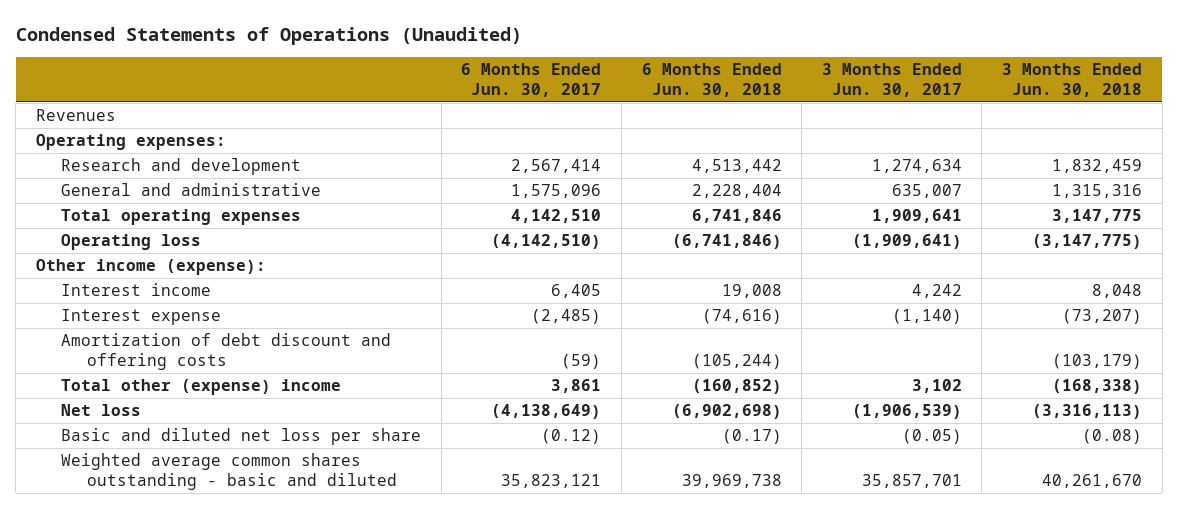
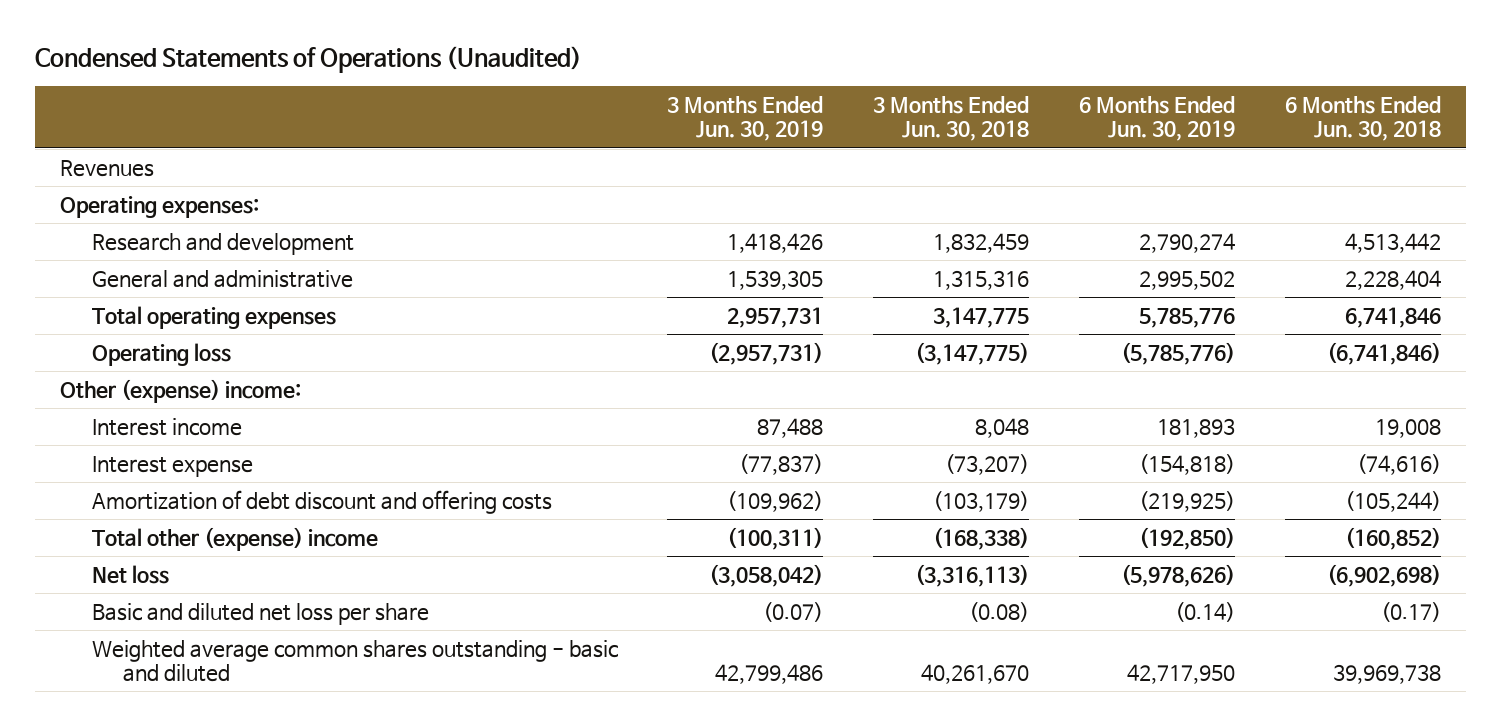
- | 6 Months Ended Jun. 30, 2017 | 6 Months Ended Jun. 30, 2018 | 3 Months Ended Jun. 30, 2017 | 3 Months Ended Jun. 30, 2018
+ | 3 Months Ended Jun. 30, 2019 | 3 Months Ended Jun. 30, 2018 | 6 Months Ended Jun. 30, 2019 | 6 Months Ended Jun. 30, 2018
- Other income (expense):
+ Other (expense) income:

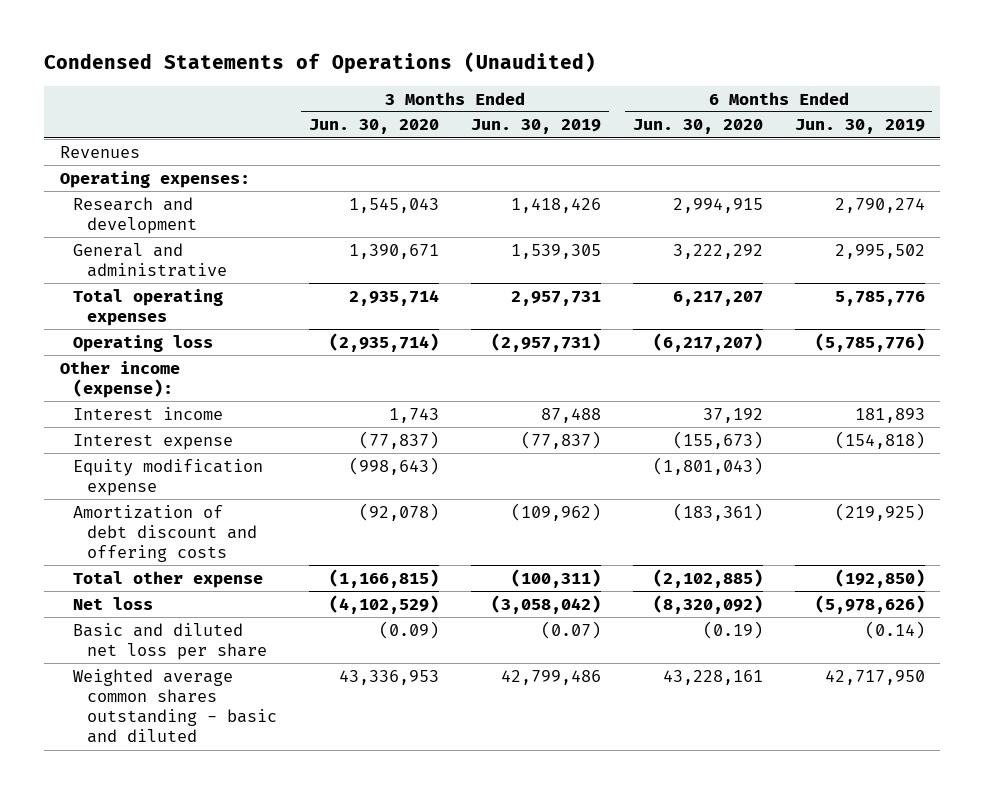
- | 3 Months Ended Jun. 30, 2019 | 3 Months Ended Jun. 30, 2018 | 6 Months Ended Jun. 30, 2019 | 6 Months Ended Jun. 30, 2018
+ | 3 Months Ended Jun. 30, 2020 | 3 Months Ended Jun. 30, 2019 | 6 Months Ended Jun. 30, 2020 | 6 Months Ended Jun. 30, 2019
- Other (expense) income:
+ Other income (expense):
+ Equity modification expense | (998,643) | | (1,801,043) |
- Total other (expense) income | (100,311) | (168,338) | (192,850) | (160,852)
+ Total other expense | (1,166,815) | (100,311) | (2,102,885) | (192,850)

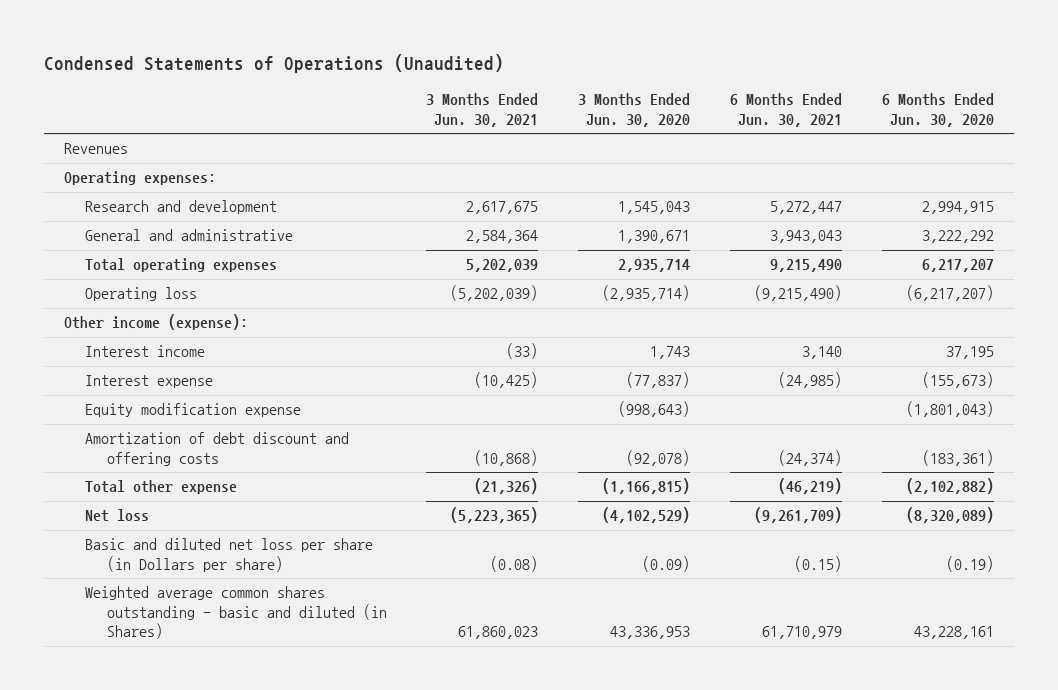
- | 3 Months Ended Jun. 30, 2020 | 3 Months Ended Jun. 30, 2019 | 6 Months Ended Jun. 30, 2020 | 6 Months Ended Jun. 30, 2019
+ | 3 Months Ended Jun. 30, 2021 | 3 Months Ended Jun. 30, 2020 | 6 Months Ended Jun. 30, 2021 | 6 Months Ended Jun. 30, 2020
- Interest income | 1,743 | 87,488 | 37,192 | 181,893
+ Interest income | (33) | 1,743 | 3,140 | 37,195
- Total other expense | (1,166,815) | (100,311) | (2,102,885) | (192,850)
- Net loss | (4,102,529) | (3,058,042) | (8,320,092) | (5,978,626)
- Basic and diluted net loss per share | (0.09) | (0.07) | (0.19) | (0.14)
- Weighted average common shares outstanding - basic and diluted | 43,336,953 | 42,799,486 | 43,228,161 | 42,717,950
+ Total other expense | (21,326) | (1,166,815) | (46,219) | (2,102,882)
+ Net loss | (5,223,365) | (4,102,529) | (9,261,709) | (8,320,089)
+ Basic and diluted net loss per share (in Dollars per share) | (0.08) | (0.09) | (0.15) | (0.19)
+ Weighted average common shares outstanding - basic and diluted (in Shares) | 61,860,023 | 43,336,953 | 61,710,979 | 43,228,161

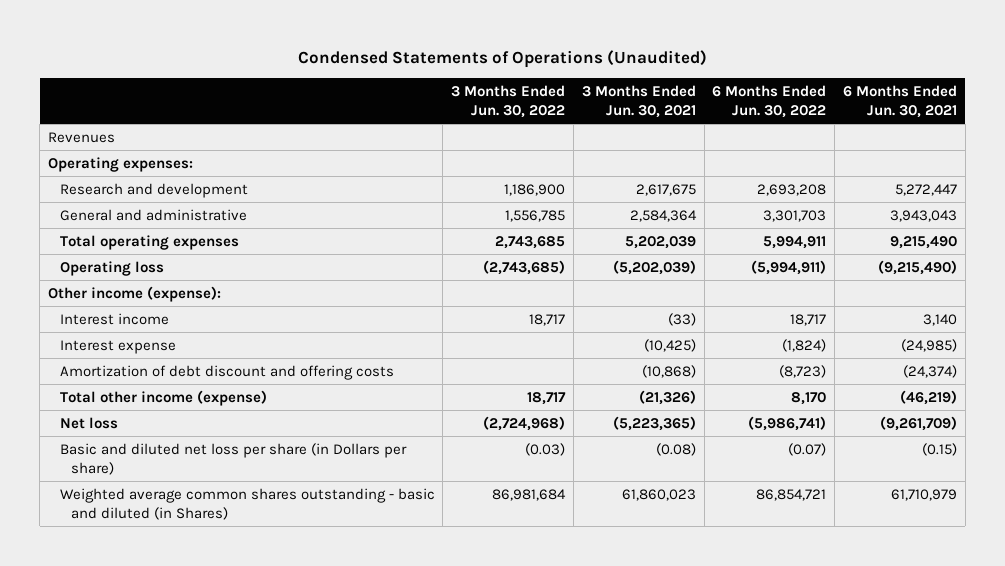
- | 3 Months Ended Jun. 30, 2021 | 3 Months Ended Jun. 30, 2020 | 6 Months Ended Jun. 30, 2021 | 6 Months Ended Jun. 30, 2020
+ | 3 Months Ended Jun. 30, 2022 | 3 Months Ended Jun. 30, 2021 | 6 Months Ended Jun. 30, 2022 | 6 Months Ended Jun. 30, 2021
- Equity modification expense | | (998,643) | | (1,801,043)
- Total other expense | (21,326) | (1,166,815) | (46,219) | (2,102,882)
+ Total other income (expense) | 18,717 | (21,326) | 8,170 | (46,219)

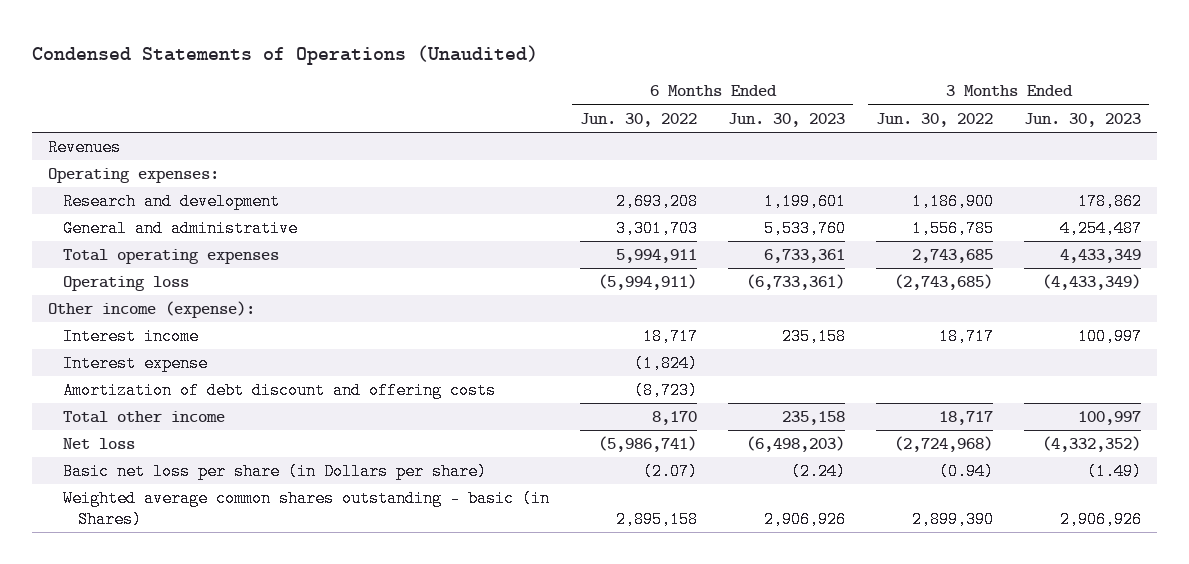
- | 3 Months Ended Jun. 30, 2022 | 3 Months Ended Jun. 30, 2021 | 6 Months Ended Jun. 30, 2022 | 6 Months Ended Jun. 30, 2021
+ | 6 Months Ended Jun. 30, 2022 | 6 Months Ended Jun. 30, 2023 | 3 Months Ended Jun. 30, 2022 | 3 Months Ended Jun. 30, 2023
- Total other income (expense) | 18,717 | (21,326) | 8,170 | (46,219)
+ Total other income | 8,170 | 235,158 | 18,717 | 100,997
- Basic and diluted net loss per share (in Dollars per share) | (0.03) | (0.08) | (0.07) | (0.15)
- Weighted average common shares outstanding - basic and diluted (in Shares) | 86,981,684 | 61,860,023 | 86,854,721 | 61,710,979
+ Basic net loss per share (in Dollars per share) | (2.07) | (2.24) | (0.94) | (1.49)
+ Weighted average common shares outstanding - basic (in Shares) | 2,895,158 | 2,906,926 | 2,899,390 | 2,906,926

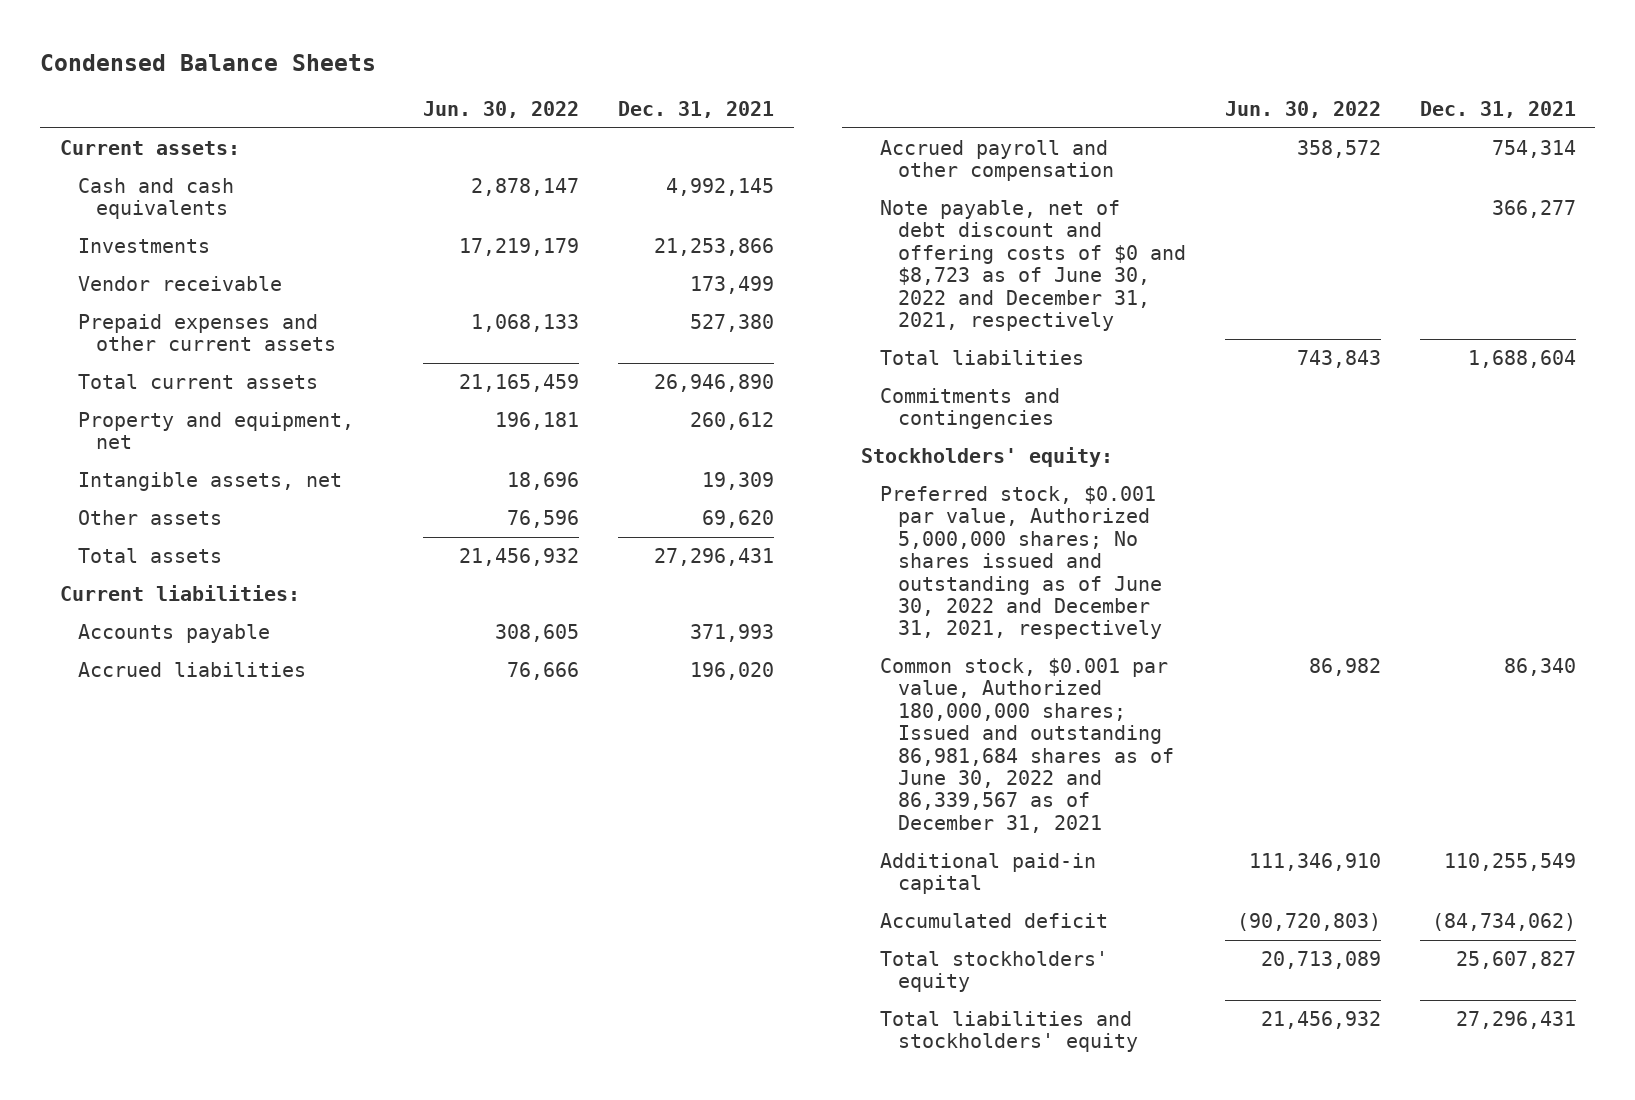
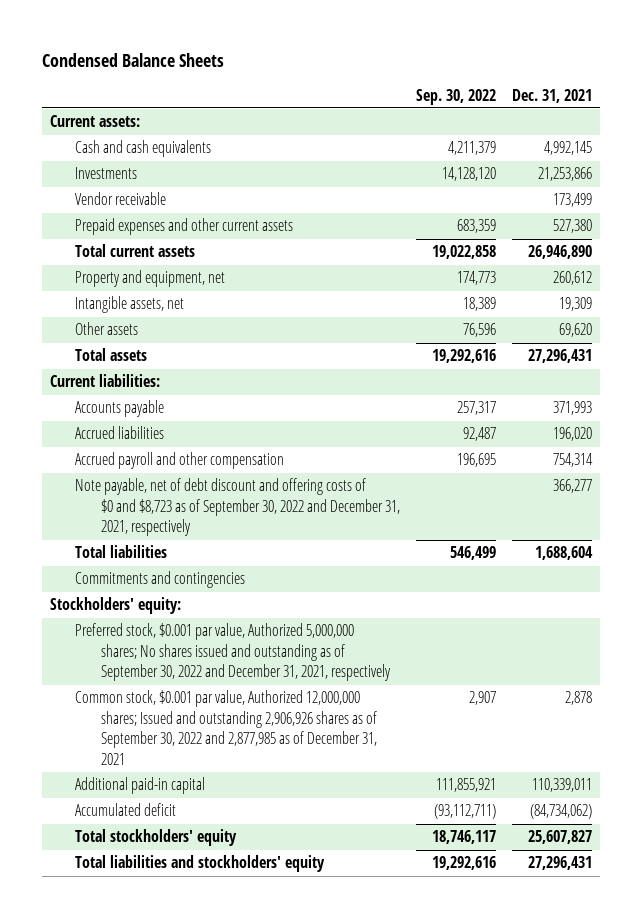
- | Jun. 30, 2022 | Dec. 31, 2021
+ | Sep. 30, 2022 | Dec. 31, 2021
- Note payable, net of debt discount and offering costs of $0 and $8,723 as of June 30, 2022 and December 31, 2021, respectively | | 366,277
+ Note payable, net of debt discount and offering costs of $0 and $8,723 as of September 30, 2022 and December 31, 2021, respectively | | 366,277
- Preferred stock, $0.001 par value, Authorized 5,000,000 shares; No shares issued and outstanding as of June 30, 2022 and December 31, 2021, respectively
- Common stock, $0.001 par value, Authorized 180,000,000 shares; Issued and outstanding 86,981,684 shares as of June 30, 2022 and 86,339,567 as of December 31, 2021 | 86,982 | 86,340
- Additional paid-in capital | 111,346,910 | 110,255,549
+ Preferred stock, $0.001 par value, Authorized 5,000,000 shares; No shares issued and outstanding as of September 30, 2022 and December 31, 2021, respectively
+ Common stock, $0.001 par value, Authorized 12,000,000 shares; Issued and outstanding 2,906,926 shares as of September 30, 2022 and 2,877,985 as of December 31, 2021 | 2,907 | 2,878
+ Additional paid-in capital | 111,855,921 | 110,339,011

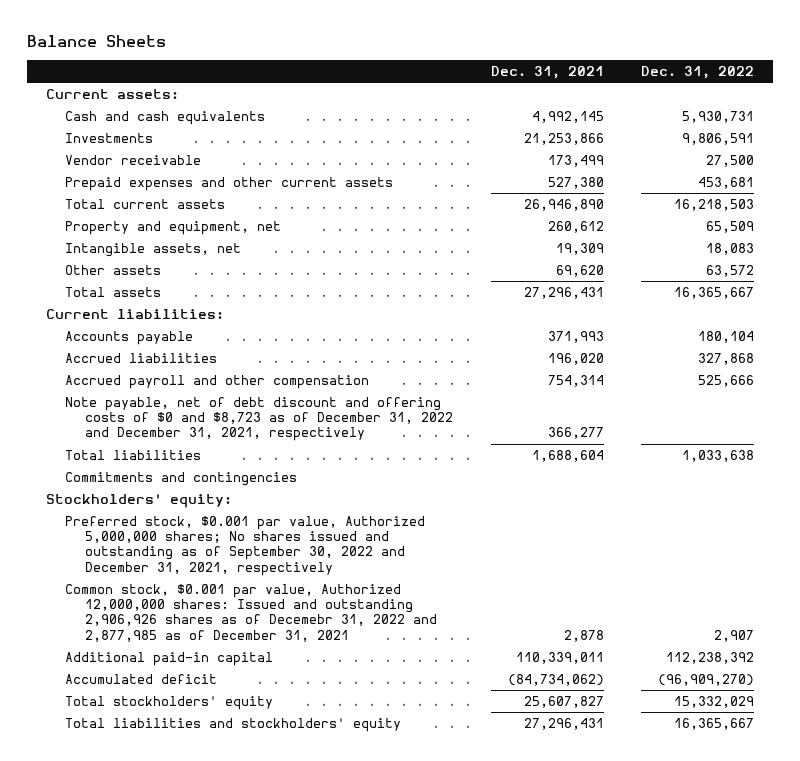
- Condensed Balance Sheets
+ Balance Sheets
- | Sep. 30, 2022 | Dec. 31, 2021
+ | Dec. 31, 2021 | Dec. 31, 2022
- Note payable, net of debt discount and offering costs of $0 and $8,723 as of September 30, 2022 and December 31, 2021, respectively | | 366,277
+ Note payable, net of debt discount and offering costs of $0 and $8,723 as of December 31, 2022 and December 31, 2021, respectively | 366,277 |
- Common stock, $0.001 par value, Authorized 12,000,000 shares; Issued and outstanding 2,906,926 shares as of September 30, 2022 and 2,877,985 as of December 31, 2021 | 2,907 | 2,878
+ Common stock, $0.001 par value, Authorized 12,000,000 shares: Issued and outstanding 2,906,926 shares as of Decemebr 31, 2022 and 2,877,985 as of December 31, 2021 | 2,878 | 2,907

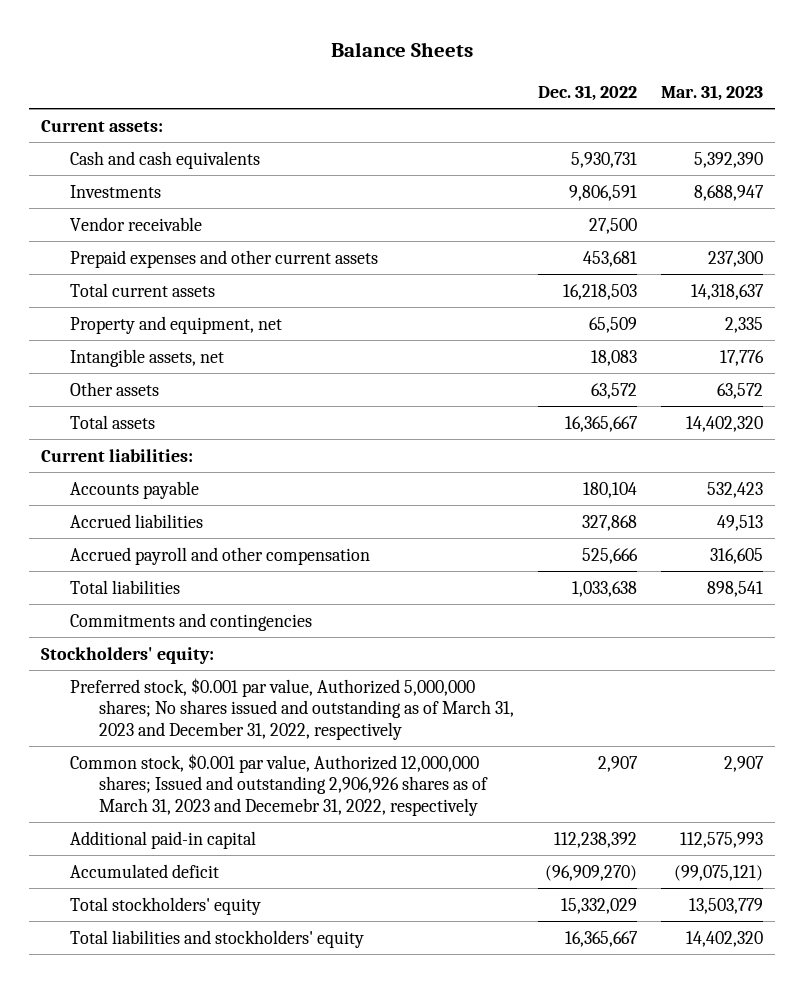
- | Dec. 31, 2021 | Dec. 31, 2022
+ | Dec. 31, 2022 | Mar. 31, 2023
- Note payable, net of debt discount and offering costs of $0 and $8,723 as of December 31, 2022 and December 31, 2021, respectively | 366,277 |
- Preferred stock, $0.001 par value, Authorized 5,000,000 shares; No shares issued and outstanding as of September 30, 2022 and December 31, 2021, respectively
- Common stock, $0.001 par value, Authorized 12,000,000 shares: Issued and outstanding 2,906,926 shares as of Decemebr 31, 2022 and 2,877,985 as of December 31, 2021 | 2,878 | 2,907
+ Preferred stock, $0.001 par value, Authorized 5,000,000 shares; No shares issued and outstanding as of March 31, 2023 and December 31, 2022, respectively
+ Common stock, $0.001 par value, Authorized 12,000,000 shares; Issued and outstanding 2,906,926 shares as of March 31, 2023 and Decemebr 31, 2022, respectively | 2,907 | 2,907

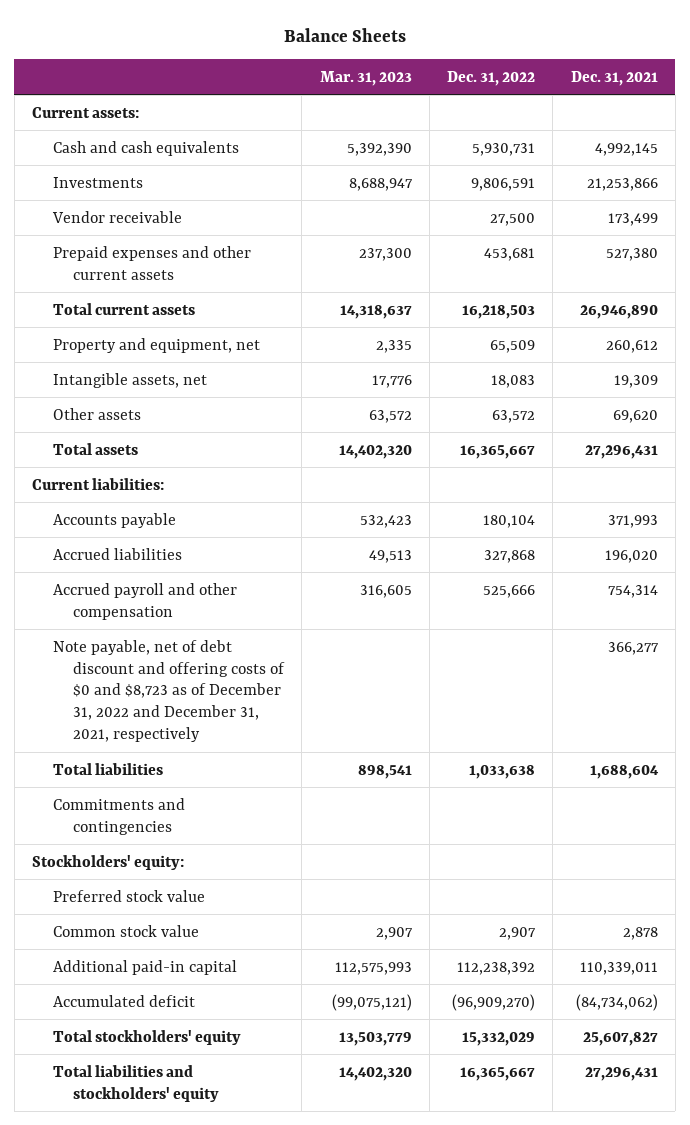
- | Dec. 31, 2022 | Mar. 31, 2023
+ | Mar. 31, 2023 | Dec. 31, 2022 | Dec. 31, 2021
+ Note payable, net of debt discount and offering costs of $0 and $8,723 as of December 31, 2022 and December 31, 2021, respectively | | | 366,277
- Preferred stock, $0.001 par value, Authorized 5,000,000 shares; No shares issued and outstanding as of March 31, 2023 and December 31, 2022, respectively
- Common stock, $0.001 par value, Authorized 12,000,000 shares; Issued and outstanding 2,906,926 shares as of March 31, 2023 and Decemebr 31, 2022, respectively | 2,907 | 2,907
+ Preferred stock value
+ Common stock value | 2,907 | 2,907 | 2,878

